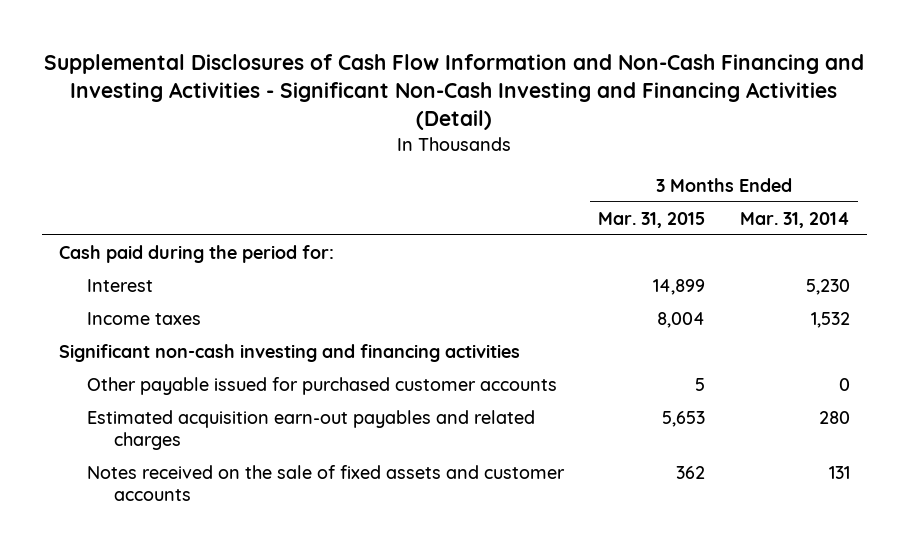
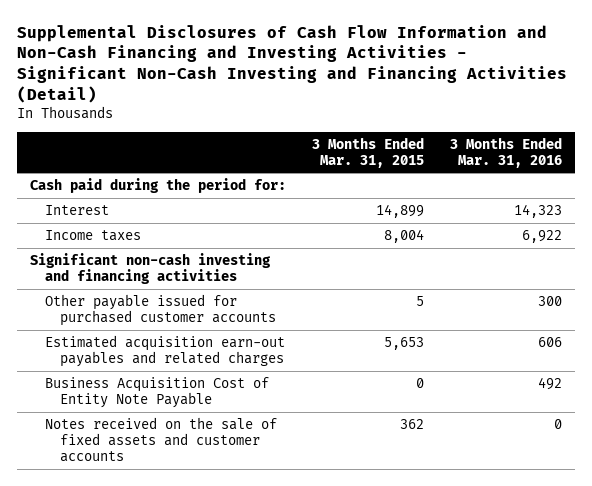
- | 3 Months Ended Mar. 31, 2015 | 3 Months Ended Mar. 31, 2014
+ | 3 Months Ended Mar. 31, 2015 | 3 Months Ended Mar. 31, 2016
+ Business Acquisition Cost of Entity Note Payable | 0 | 492

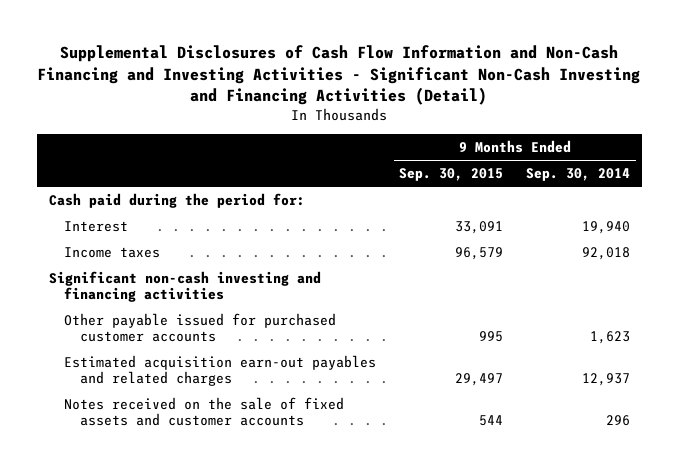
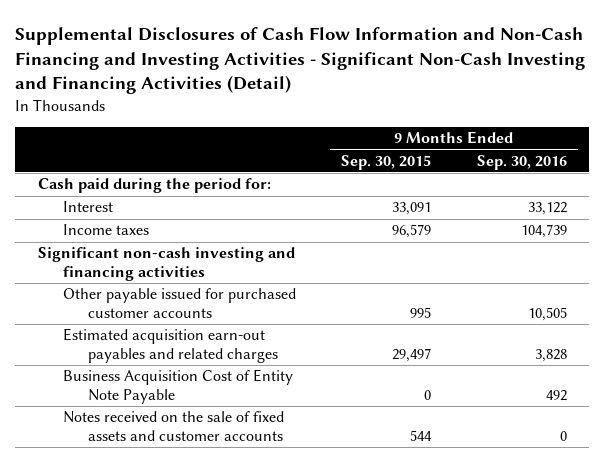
- | 9 Months Ended Sep. 30, 2015 | 9 Months Ended Sep. 30, 2014
+ | 9 Months Ended Sep. 30, 2015 | 9 Months Ended Sep. 30, 2016
+ Business Acquisition Cost of Entity Note Payable | 0 | 492

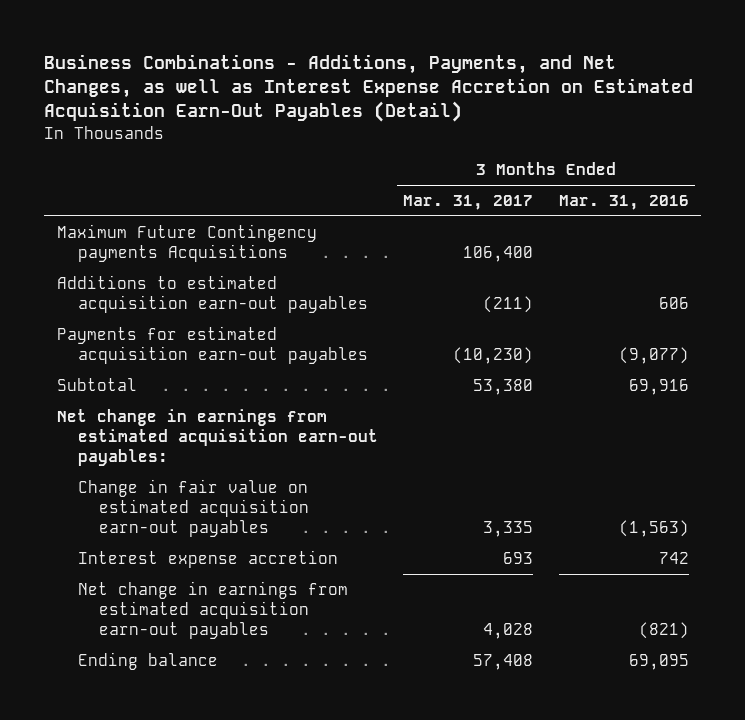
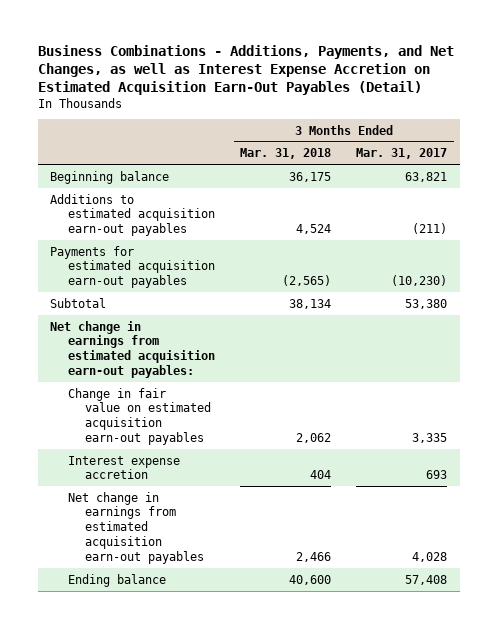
- | 3 Months Ended Mar. 31, 2017 | 3 Months Ended Mar. 31, 2016
+ | 3 Months Ended Mar. 31, 2018 | 3 Months Ended Mar. 31, 2017
- Maximum Future Contingency payments Acquisitions | 106,400 |
+ Beginning balance | 36,175 | 63,821

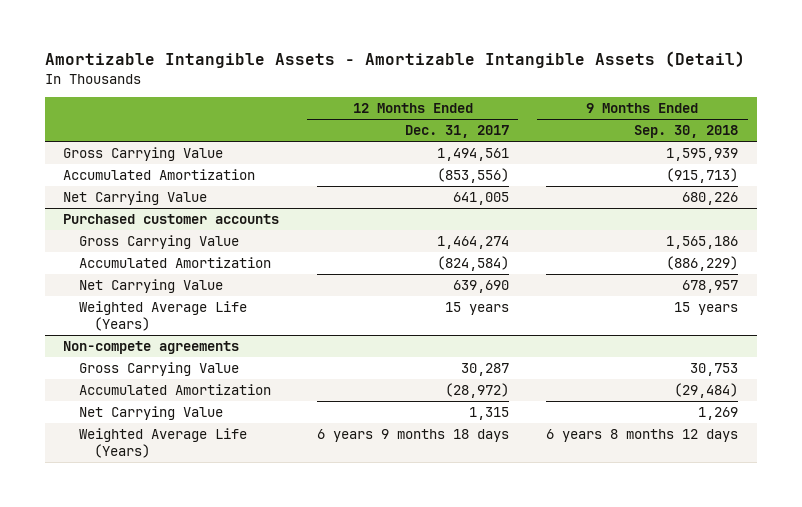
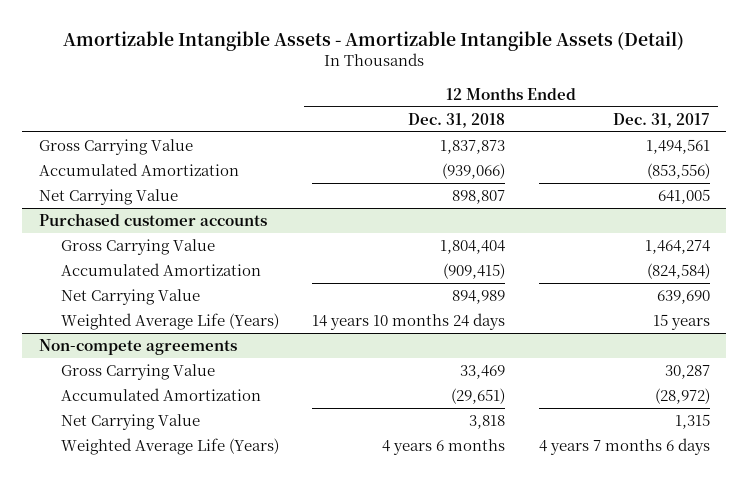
- | 12 Months Ended Dec. 31, 2017 | 9 Months Ended Sep. 30, 2018
+ | 12 Months Ended Dec. 31, 2018 | 12 Months Ended Dec. 31, 2017
@ Non-compete agreements
- Weighted Average Life (Years) | 6 years 9 months 18 days | 6 years 8 months 12 days
+ Weighted Average Life (Years) | 4 years 6 months | 4 years 7 months 6 days

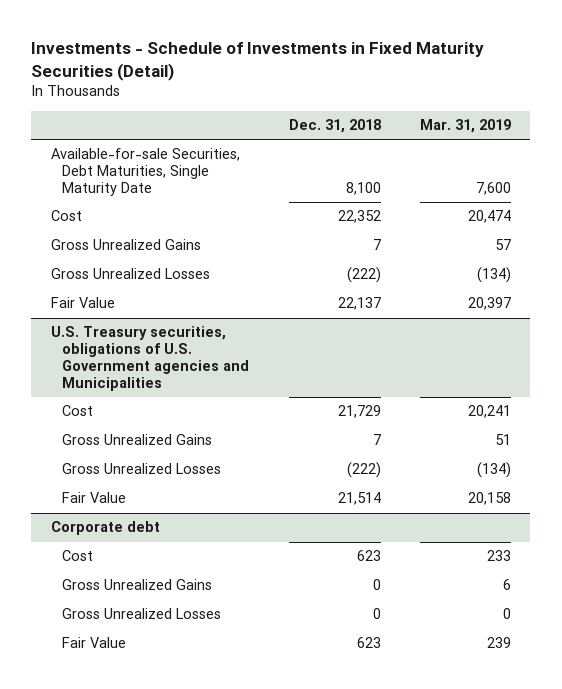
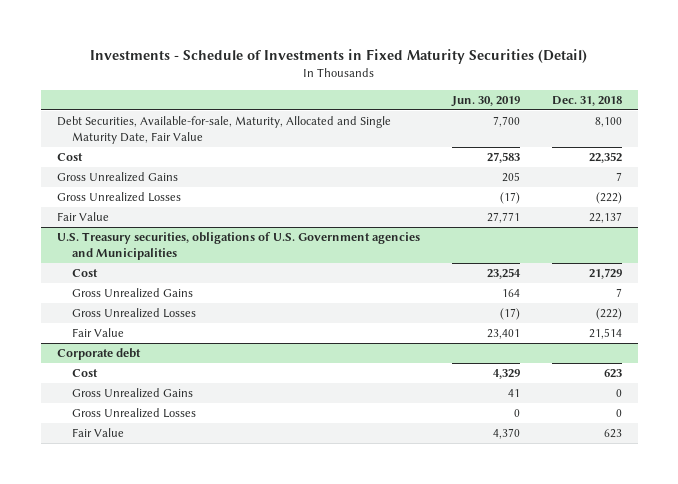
- | Dec. 31, 2018 | Mar. 31, 2019
+ | Jun. 30, 2019 | Dec. 31, 2018
- Available-for-sale Securities, Debt Maturities, Single Maturity Date | 8,100 | 7,600
+ Debt Securities, Available-for-sale, Maturity, Allocated and Single Maturity Date, Fair Value | 7,700 | 8,100

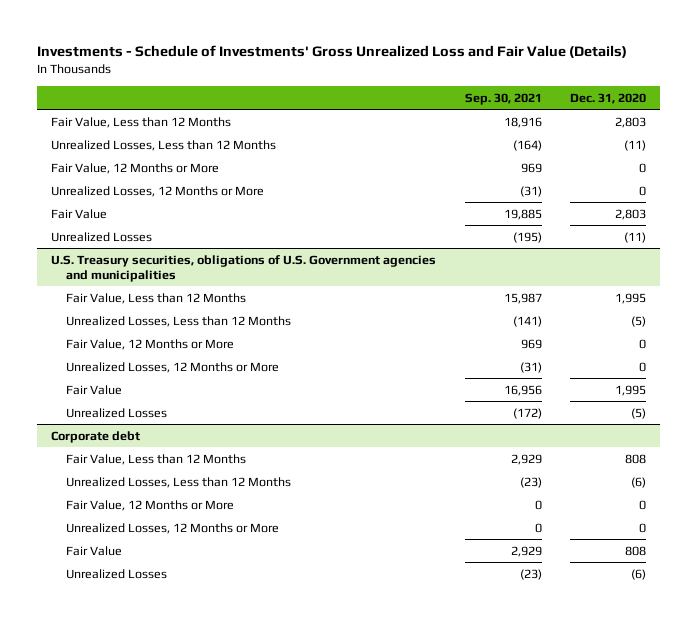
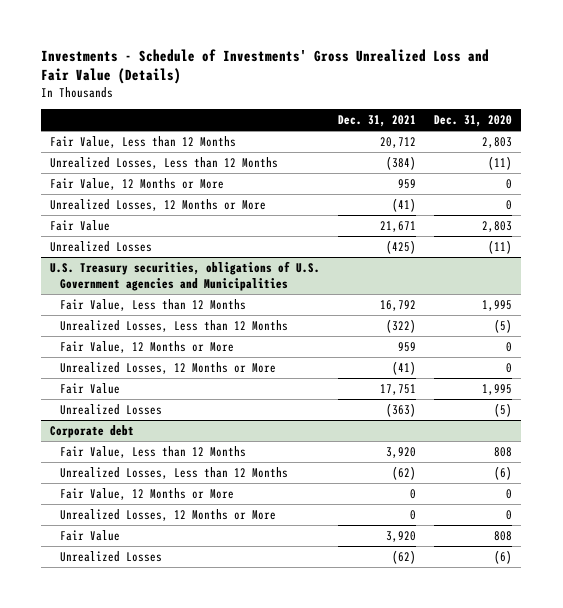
- | Sep. 30, 2021 | Dec. 31, 2020
+ | Dec. 31, 2021 | Dec. 31, 2020
- U.S. Treasury securities, obligations of U.S. Government agencies and municipalities
+ U.S. Treasury securities, obligations of U.S. Government agencies and Municipalities

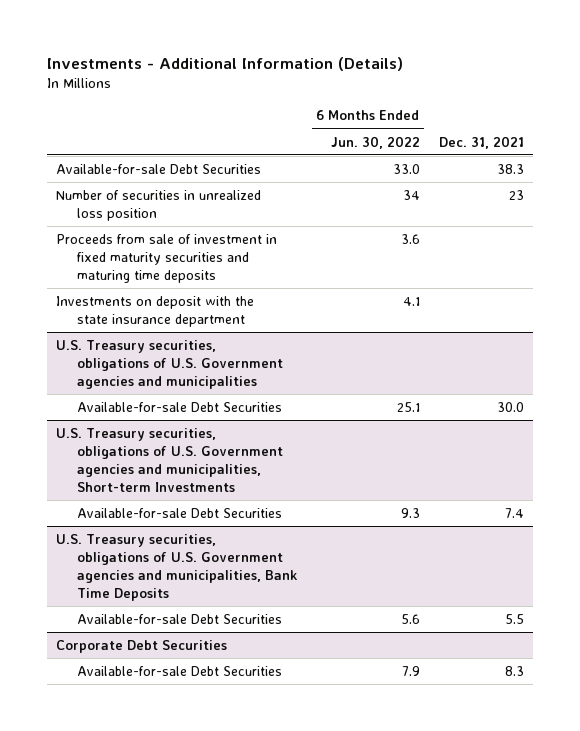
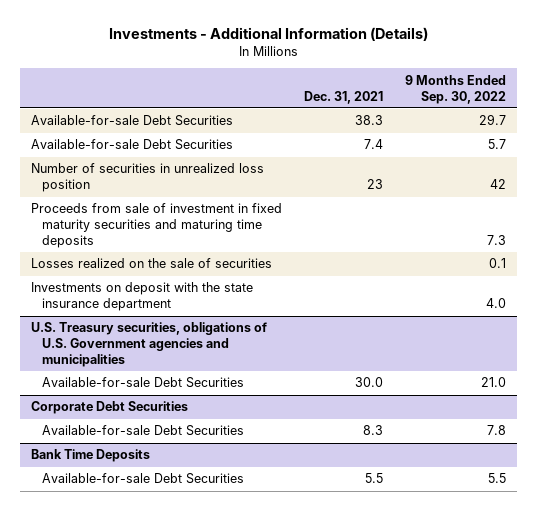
- | 6 Months Ended Jun. 30, 2022 | Dec. 31, 2021
+ | Dec. 31, 2021 | 9 Months Ended Sep. 30, 2022
+ Available-for-sale Debt Securities | 7.4 | 5.7
+ Losses realized on the sale of securities | | 0.1
- U.S. Treasury securities, obligations of U.S. Government agencies and municipalities, Short-term Investments
- Available-for-sale Debt Securities | 9.3 | 7.4
- U.S. Treasury securities, obligations of U.S. Government agencies and municipalities, Bank Time Deposits
- Available-for-sale Debt Securities | 5.6 | 5.5
+ Bank Time Deposits
+ Available-for-sale Debt Securities | 5.5 | 5.5

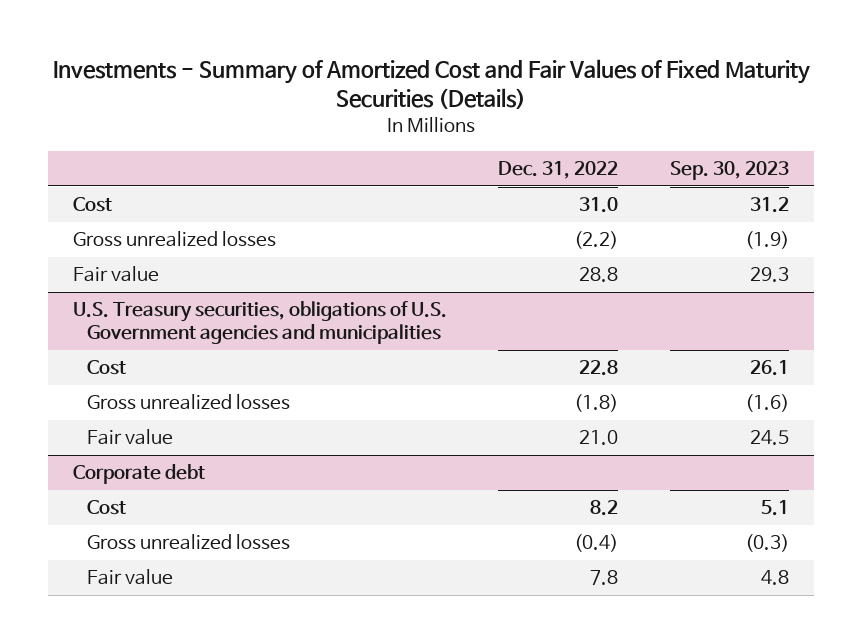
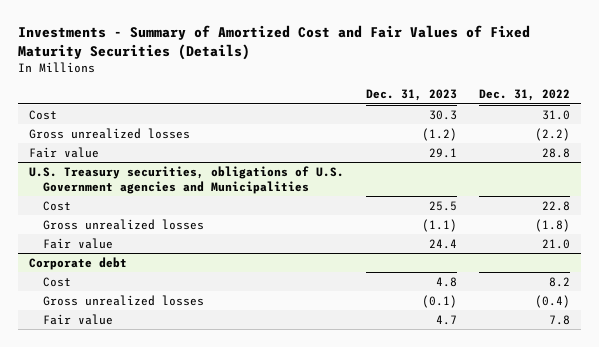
- | Dec. 31, 2022 | Sep. 30, 2023
+ | Dec. 31, 2023 | Dec. 31, 2022
- U.S. Treasury securities, obligations of U.S. Government agencies and municipalities
+ U.S. Treasury securities, obligations of U.S. Government agencies and Municipalities

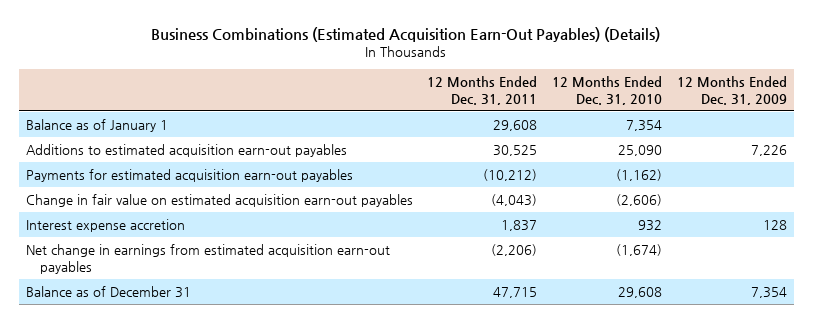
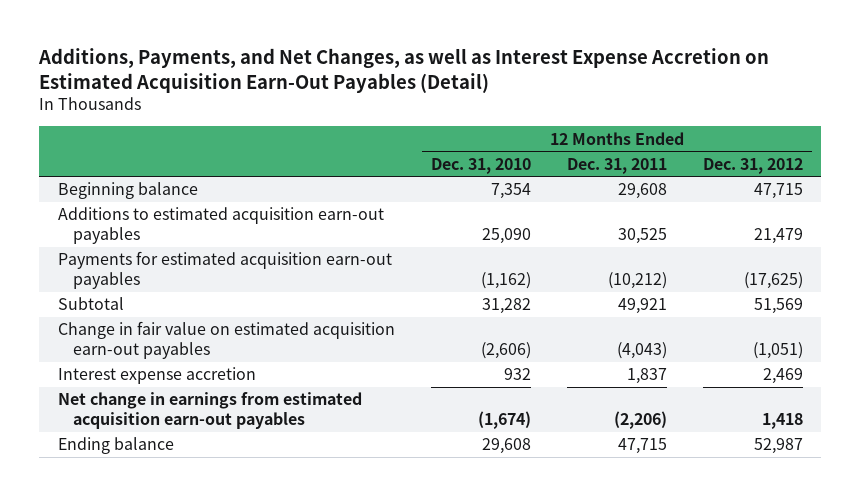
- Business Combinations (Estimated Acquisition Earn-Out Payables) (Details)
+ Additions, Payments, and Net Changes, as well as Interest Expense Accretion on Estimated Acquisition Earn-Out Payables (Detail)
- | 12 Months Ended Dec. 31, 2011 | 12 Months Ended Dec. 31, 2010 | 12 Months Ended Dec. 31, 2009
+ | 12 Months Ended Dec. 31, 2010 | 12 Months Ended Dec. 31, 2011 | 12 Months Ended Dec. 31, 2012
- Balance as of January 1 | 29,608 | 7,354 |
+ Beginning balance | 7,354 | 29,608 | 47,715
+ Subtotal | 31,282 | 49,921 | 51,569
- Balance as of December 31 | 47,715 | 29,608 | 7,354
+ Ending balance | 29,608 | 47,715 | 52,987

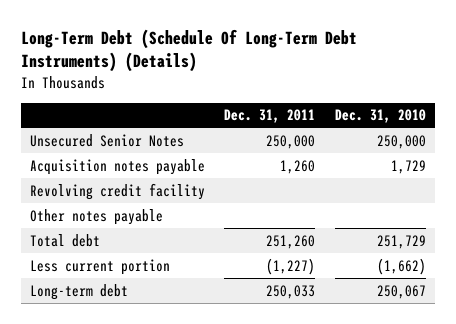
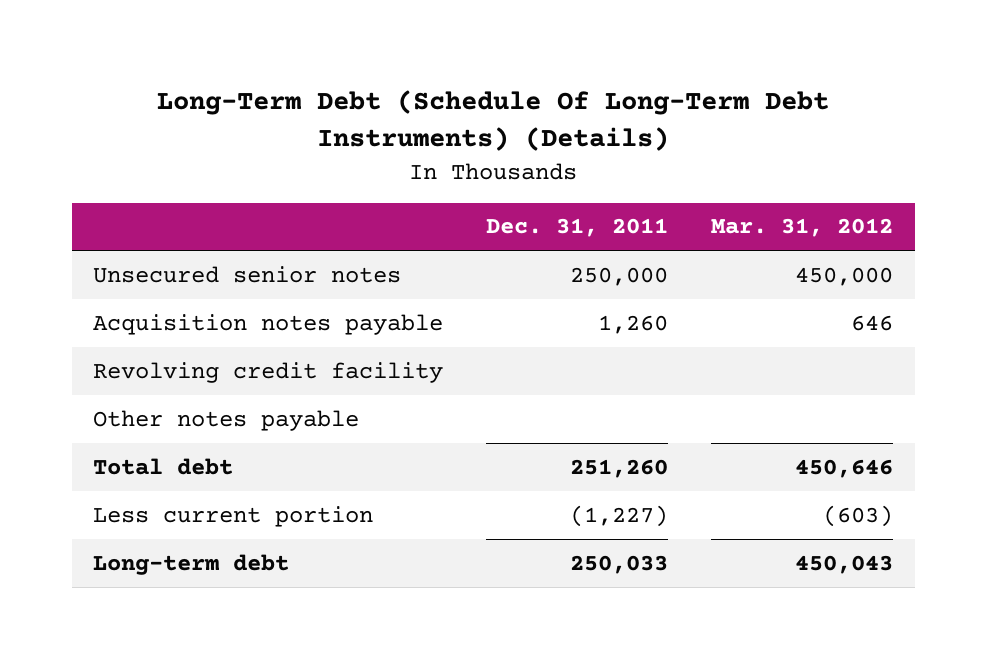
- | Dec. 31, 2011 | Dec. 31, 2010
+ | Dec. 31, 2011 | Mar. 31, 2012
- Unsecured Senior Notes | 250,000 | 250,000
+ Unsecured senior notes | 250,000 | 450,000

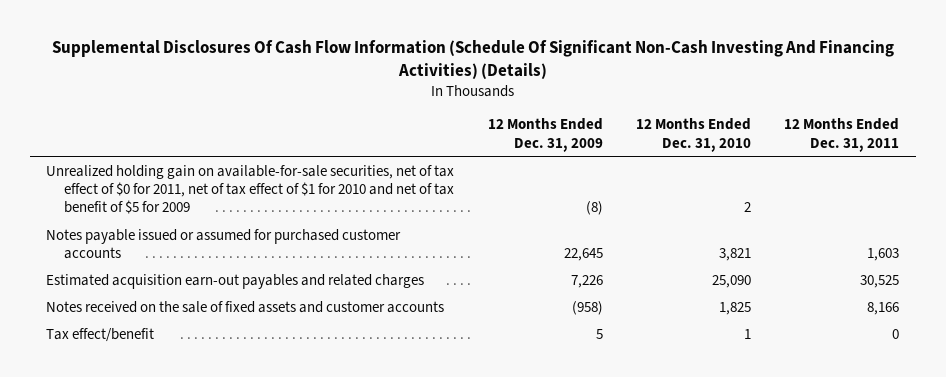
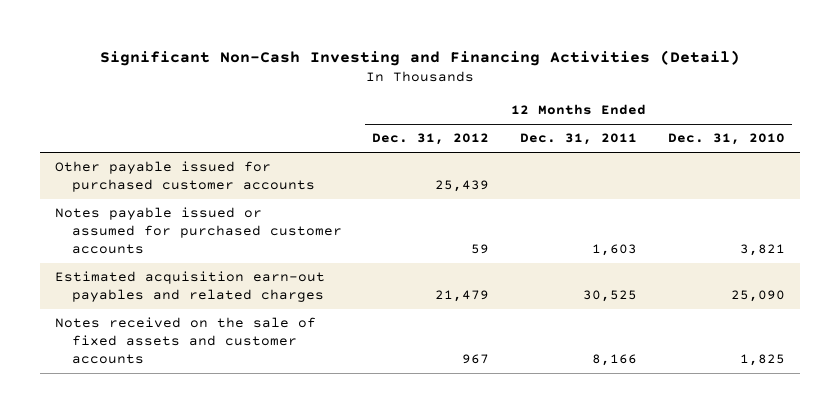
- Supplemental Disclosures Of Cash Flow Information (Schedule Of Significant Non-Cash Investing And Financing Activities) (Details)
+ Significant Non-Cash Investing and Financing Activities (Detail)
- | 12 Months Ended Dec. 31, 2009 | 12 Months Ended Dec. 31, 2010 | 12 Months Ended Dec. 31, 2011
+ | 12 Months Ended Dec. 31, 2012 | 12 Months Ended Dec. 31, 2011 | 12 Months Ended Dec. 31, 2010
- Unrealized holding gain on available-for-sale securities, net of tax effect of $0 for 2011, net of tax effect of $1 for 2010 and net of tax benefit of $5 for 2009 | (8) | 2 |
+ Other payable issued for purchased customer accounts | 25,439 | |
- Tax effect/benefit | 5 | 1 | 0

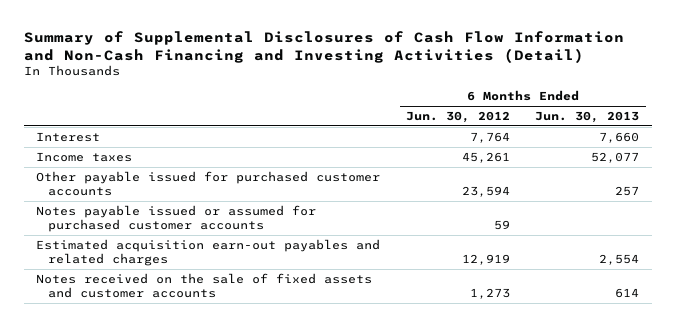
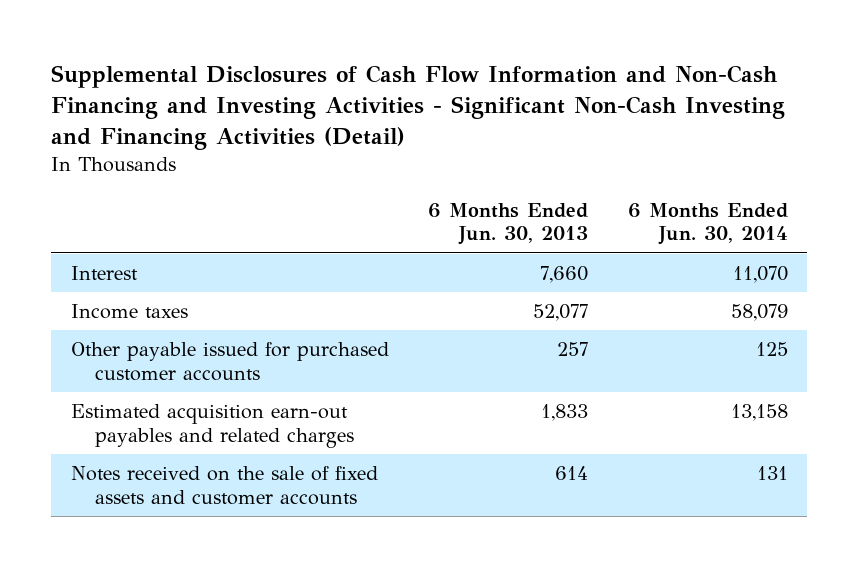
- Summary of Supplemental Disclosures of Cash Flow Information and Non-Cash Financing and Investing Activities (Detail)
+ Supplemental Disclosures of Cash Flow Information and Non-Cash Financing and Investing Activities - Significant Non-Cash Investing and Financing Activities (Detail)
- | 6 Months Ended Jun. 30, 2012 | 6 Months Ended Jun. 30, 2013
+ | 6 Months Ended Jun. 30, 2013 | 6 Months Ended Jun. 30, 2014
- Notes payable issued or assumed for purchased customer accounts | 59 |
- Estimated acquisition earn-out payables and related charges | 12,919 | 2,554
+ Estimated acquisition earn-out payables and related charges | 1,833 | 13,158

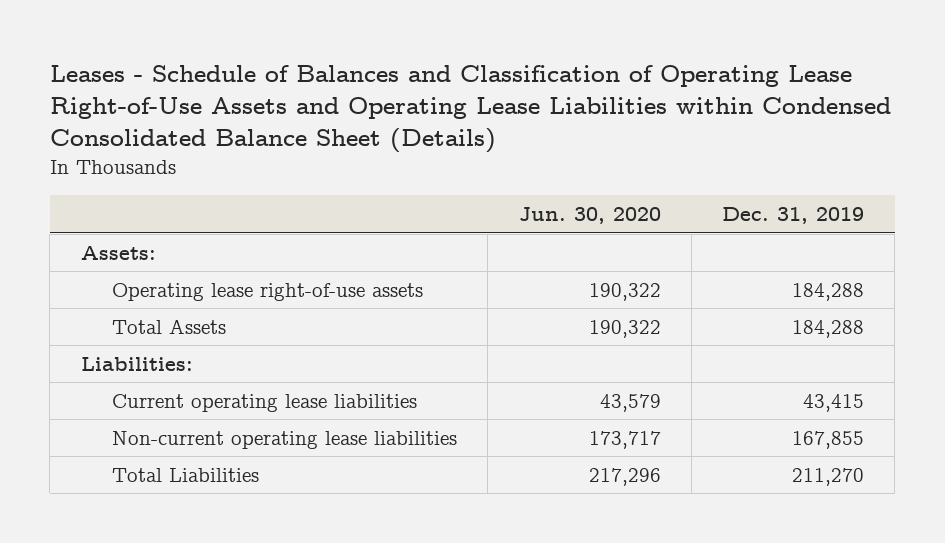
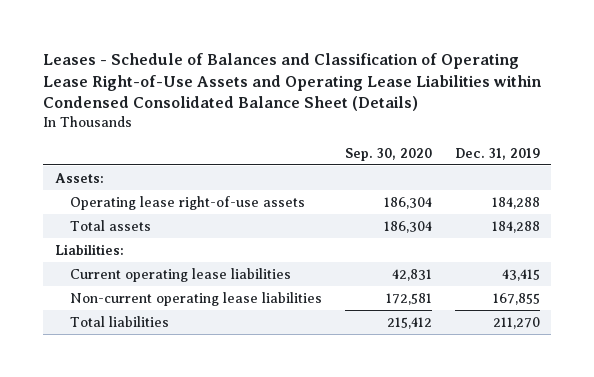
- | Jun. 30, 2020 | Dec. 31, 2019
+ | Sep. 30, 2020 | Dec. 31, 2019
- Total Assets | 190,322 | 184,288
+ Total assets | 186,304 | 184,288
- Total Liabilities | 217,296 | 211,270
+ Total liabilities | 215,412 | 211,270

